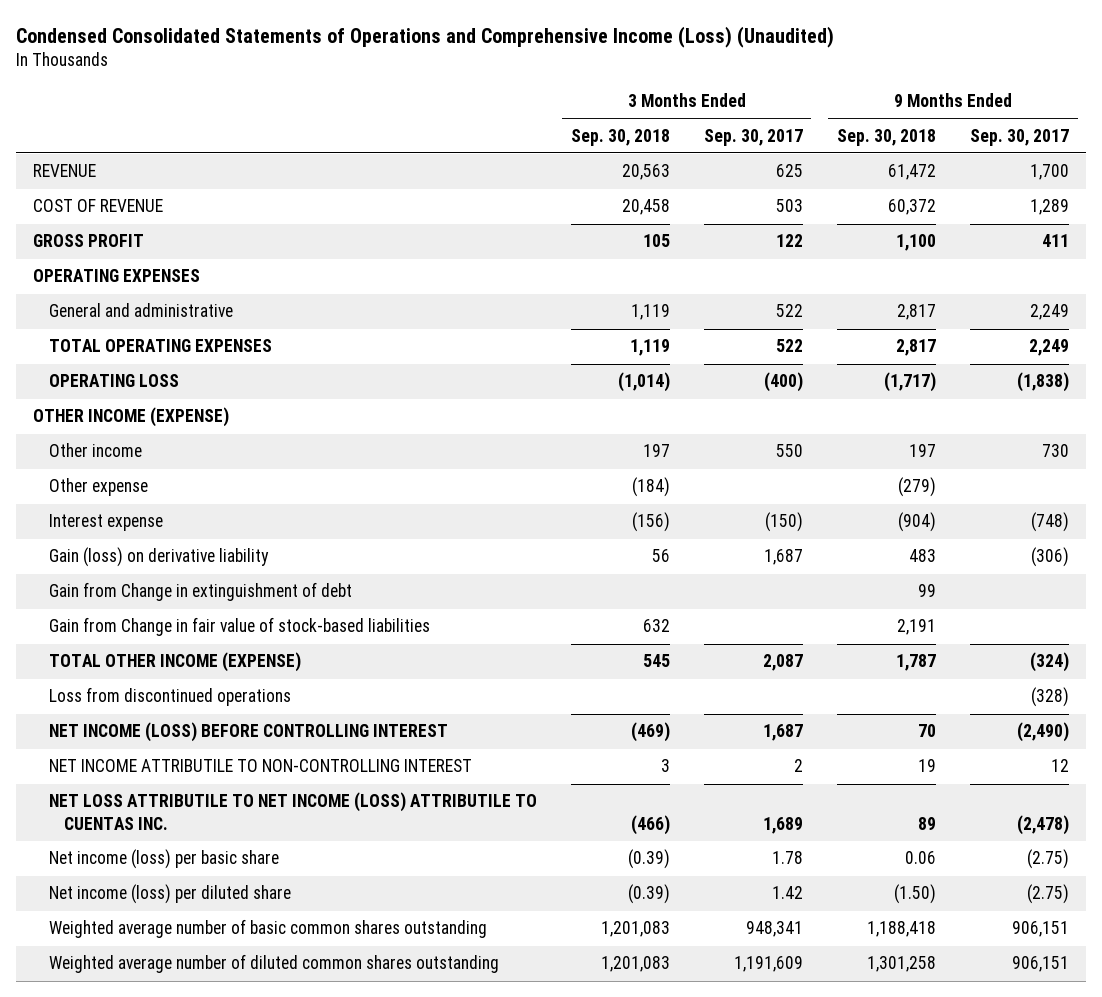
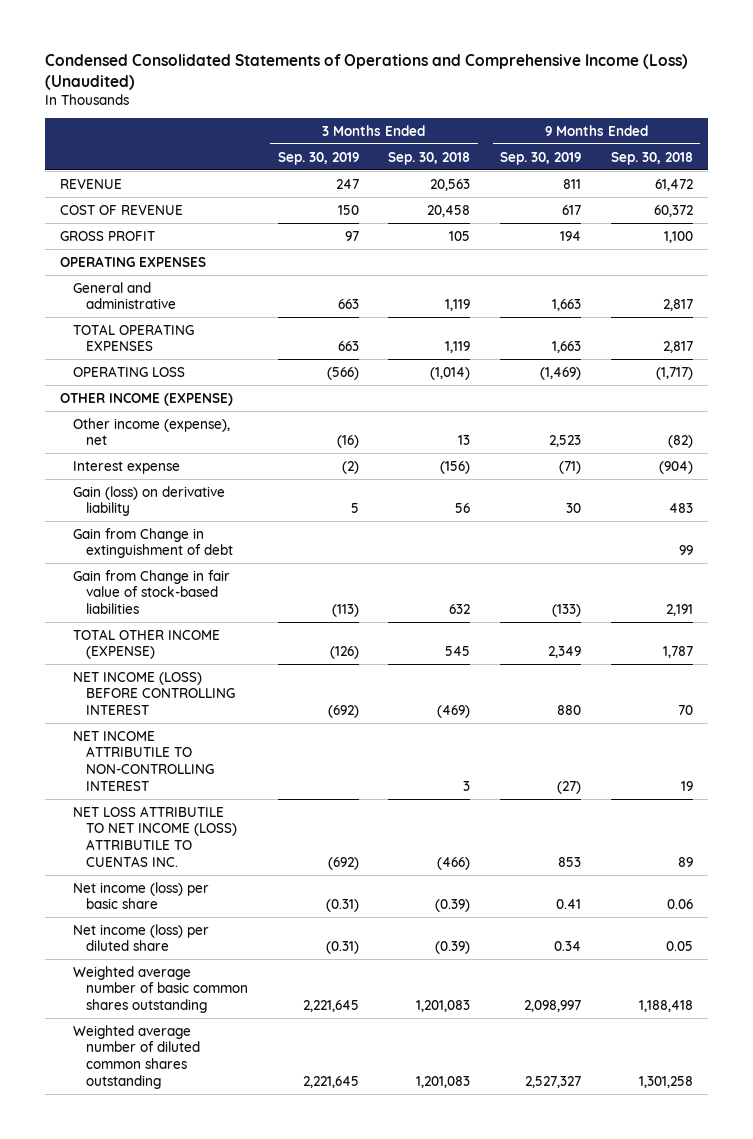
- | 3 Months Ended Sep. 30, 2018 | 3 Months Ended Sep. 30, 2017 | 9 Months Ended Sep. 30, 2018 | 9 Months Ended Sep. 30, 2017
+ | 3 Months Ended Sep. 30, 2019 | 3 Months Ended Sep. 30, 2018 | 9 Months Ended Sep. 30, 2019 | 9 Months Ended Sep. 30, 2018
- Other income | 197 | 550 | 197 | 730
- Other expense | (184) | | (279) |
+ Other income (expense), net | (16) | 13 | 2,523 | (82)
- Loss from discontinued operations | | | | (328)
- Net income (loss) per diluted share | (0.39) | 1.42 | (1.50) | (2.75)
+ Net income (loss) per diluted share | (0.31) | (0.39) | 0.34 | 0.05

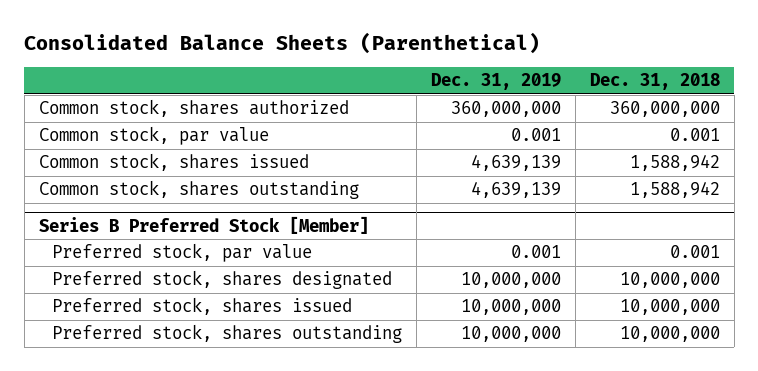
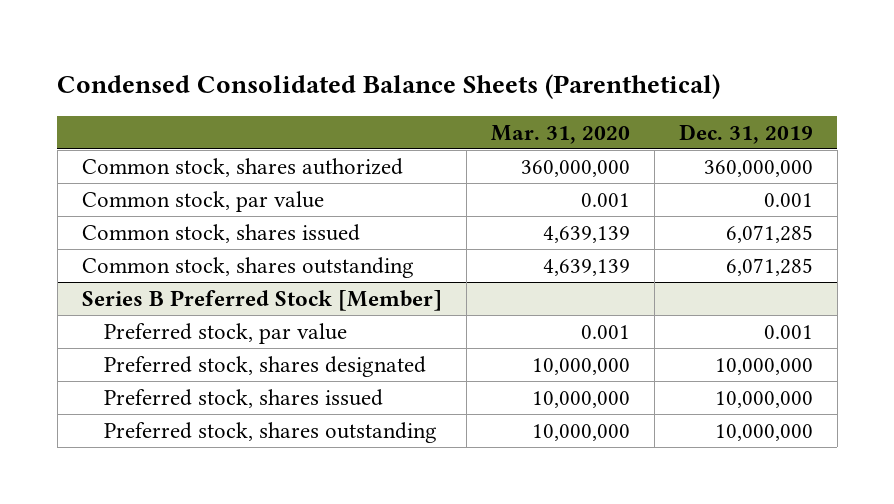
- Consolidated Balance Sheets (Parenthetical)
+ Condensed Consolidated Balance Sheets (Parenthetical)
- | Dec. 31, 2019 | Dec. 31, 2018
+ | Mar. 31, 2020 | Dec. 31, 2019
- Common stock, shares issued | 4,639,139 | 1,588,942
- Common stock, shares outstanding | 4,639,139 | 1,588,942
+ Common stock, shares issued | 4,639,139 | 6,071,285
+ Common stock, shares outstanding | 4,639,139 | 6,071,285

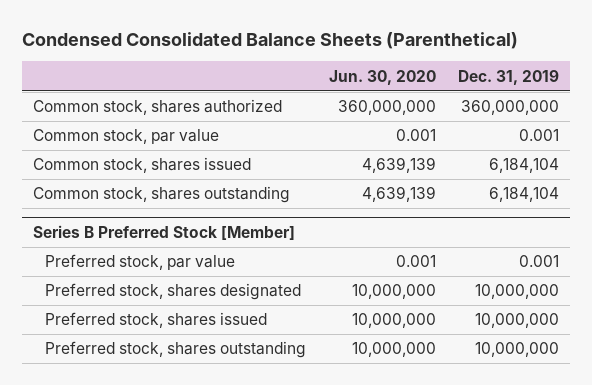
- | Mar. 31, 2020 | Dec. 31, 2019
+ | Jun. 30, 2020 | Dec. 31, 2019
- Common stock, shares issued | 4,639,139 | 6,071,285
- Common stock, shares outstanding | 4,639,139 | 6,071,285
+ Common stock, shares issued | 4,639,139 | 6,184,104
+ Common stock, shares outstanding | 4,639,139 | 6,184,104

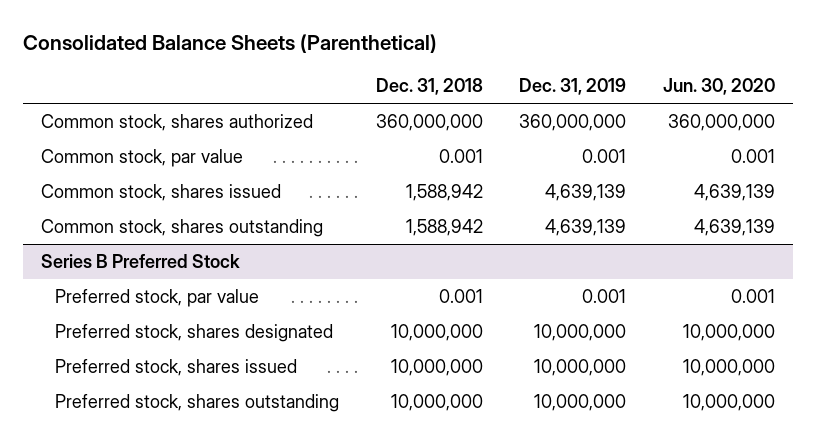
- Condensed Consolidated Balance Sheets (Parenthetical)
+ Consolidated Balance Sheets (Parenthetical)
- | Jun. 30, 2020 | Dec. 31, 2019
+ | Dec. 31, 2018 | Dec. 31, 2019 | Jun. 30, 2020
- Common stock, shares issued | 4,639,139 | 6,184,104
- Common stock, shares outstanding | 4,639,139 | 6,184,104
- Series B Preferred Stock [Member]
+ Common stock, shares issued | 1,588,942 | 4,639,139 | 4,639,139
+ Common stock, shares outstanding | 1,588,942 | 4,639,139 | 4,639,139
+ Series B Preferred Stock

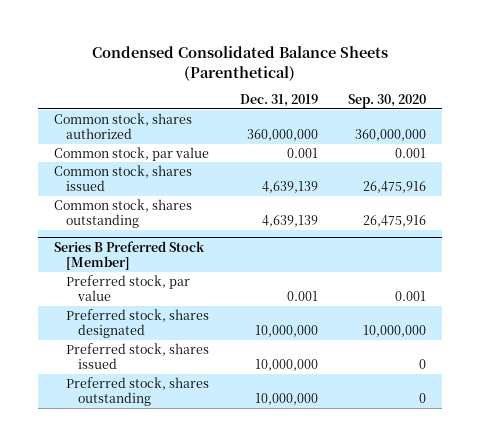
- Consolidated Balance Sheets (Parenthetical)
+ Condensed Consolidated Balance Sheets (Parenthetical)
- | Dec. 31, 2018 | Dec. 31, 2019 | Jun. 30, 2020
+ | Dec. 31, 2019 | Sep. 30, 2020
- Series B Preferred Stock
+ Series B Preferred Stock [Member]

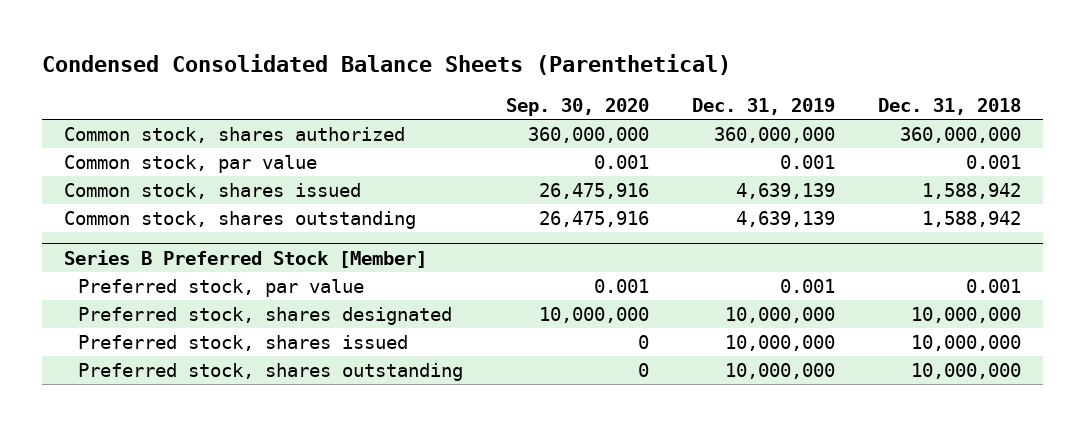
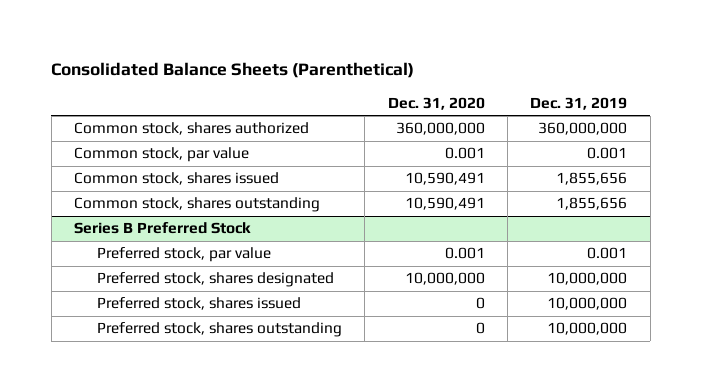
- Condensed Consolidated Balance Sheets (Parenthetical)
+ Consolidated Balance Sheets (Parenthetical)
- | Sep. 30, 2020 | Dec. 31, 2019 | Dec. 31, 2018
+ | Dec. 31, 2020 | Dec. 31, 2019
- Common stock, shares issued | 26,475,916 | 4,639,139 | 1,588,942
- Common stock, shares outstanding | 26,475,916 | 4,639,139 | 1,588,942
- Series B Preferred Stock [Member]
+ Common stock, shares issued | 10,590,491 | 1,855,656
+ Common stock, shares outstanding | 10,590,491 | 1,855,656
+ Series B Preferred Stock

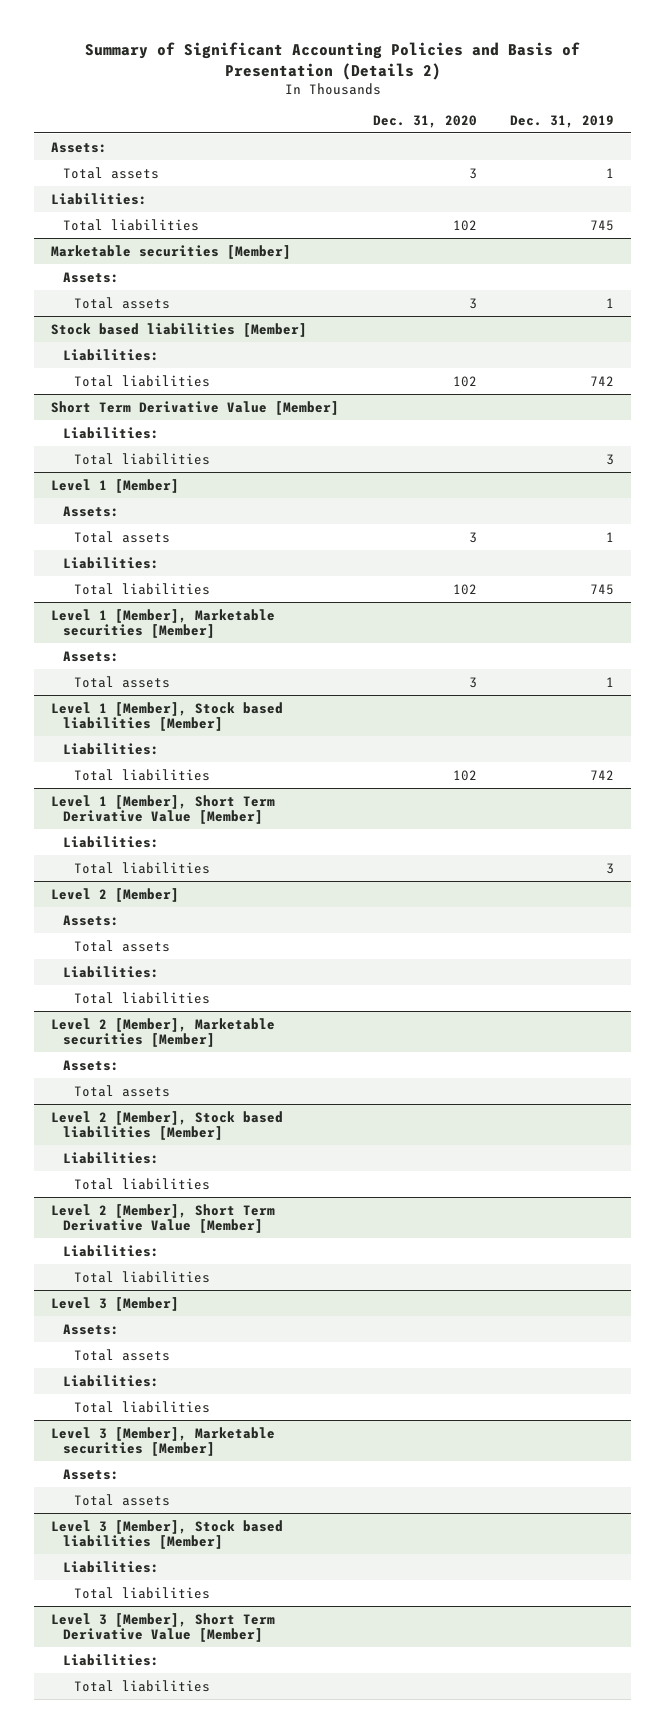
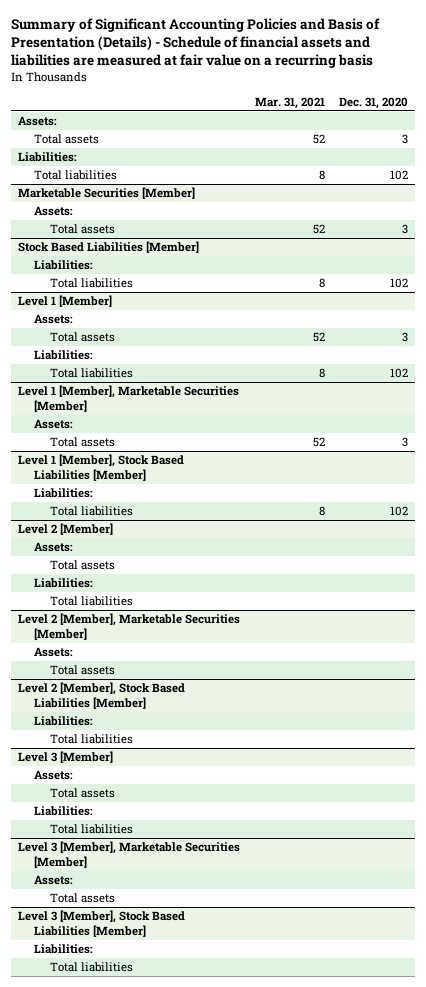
- Summary of Significant Accounting Policies and Basis of Presentation (Details 2)
+ Summary of Significant Accounting Policies and Basis of Presentation (Details) - Schedule of financial assets and liabilities are measured at fair value on a recurring basis
- | Dec. 31, 2020 | Dec. 31, 2019
+ | Mar. 31, 2021 | Dec. 31, 2020
- Marketable securities [Member]
+ Marketable Securities [Member]
- Stock based liabilities [Member]
+ Stock Based Liabilities [Member]
- Short Term Derivative Value [Member]
- Liabilities:
- Total liabilities | | 3
- Level 1 [Member], Marketable securities [Member]
+ Level 1 [Member], Marketable Securities [Member]
- Level 1 [Member], Stock based liabilities [Member]
+ Level 1 [Member], Stock Based Liabilities [Member]
- Level 1 [Member], Short Term Derivative Value [Member]
- Liabilities:
- Total liabilities | | 3
- Level 2 [Member], Marketable securities [Member]
+ Level 2 [Member], Marketable Securities [Member]
- Level 2 [Member], Stock based liabilities [Member]
- Liabilities:
- Total liabilities
- Level 2 [Member], Short Term Derivative Value [Member]
+ Level 2 [Member], Stock Based Liabilities [Member]
- Level 3 [Member], Marketable securities [Member]
+ Level 3 [Member], Marketable Securities [Member]
- Level 3 [Member], Stock based liabilities [Member]
- Liabilities:
- Total liabilities
- Level 3 [Member], Short Term Derivative Value [Member]
+ Level 3 [Member], Stock Based Liabilities [Member]

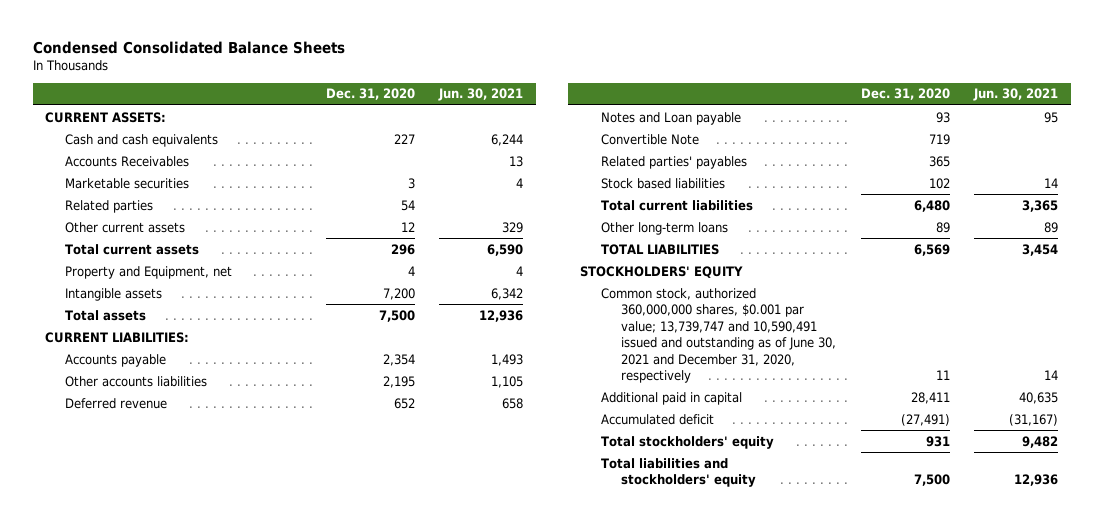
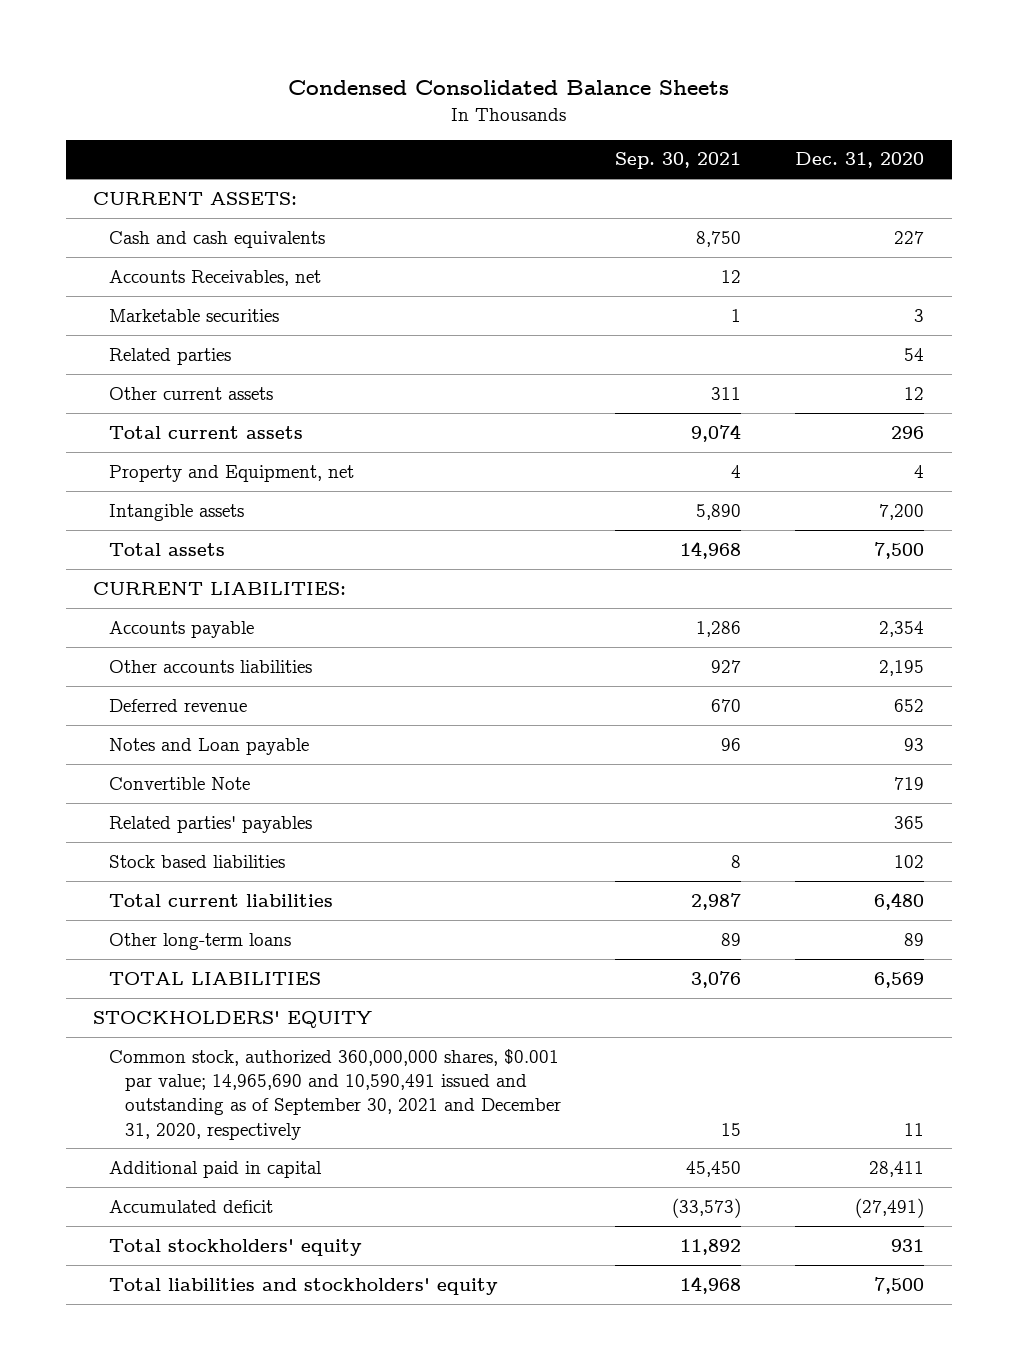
- | Dec. 31, 2020 | Jun. 30, 2021
+ | Sep. 30, 2021 | Dec. 31, 2020
- Accounts Receivables | | 13
+ Accounts Receivables, net | 12 |
- Common stock, authorized 360,000,000 shares, $0.001 par value; 13,739,747 and 10,590,491 issued and outstanding as of June 30, 2021 and December 31, 2020, respectively | 11 | 14
+ Common stock, authorized 360,000,000 shares, $0.001 par value; 14,965,690 and 10,590,491 issued and outstanding as of September 30, 2021 and December 31, 2020, respectively | 15 | 11

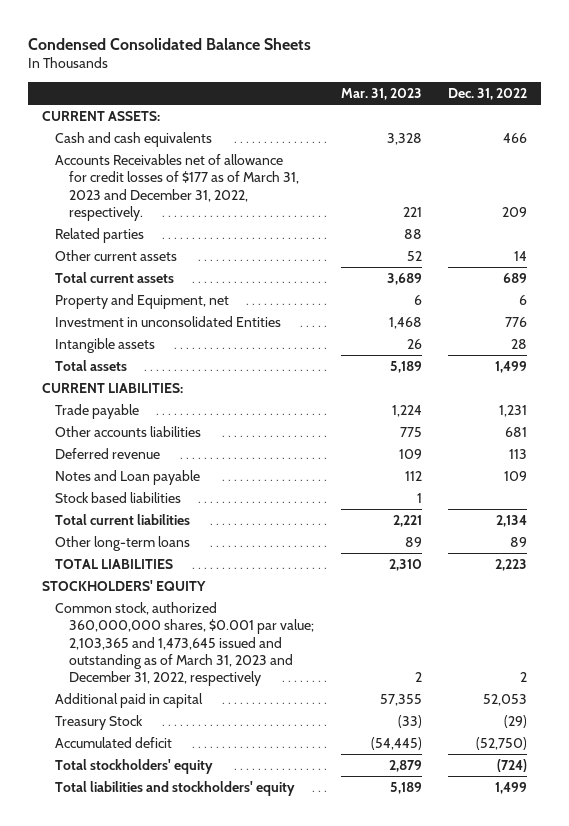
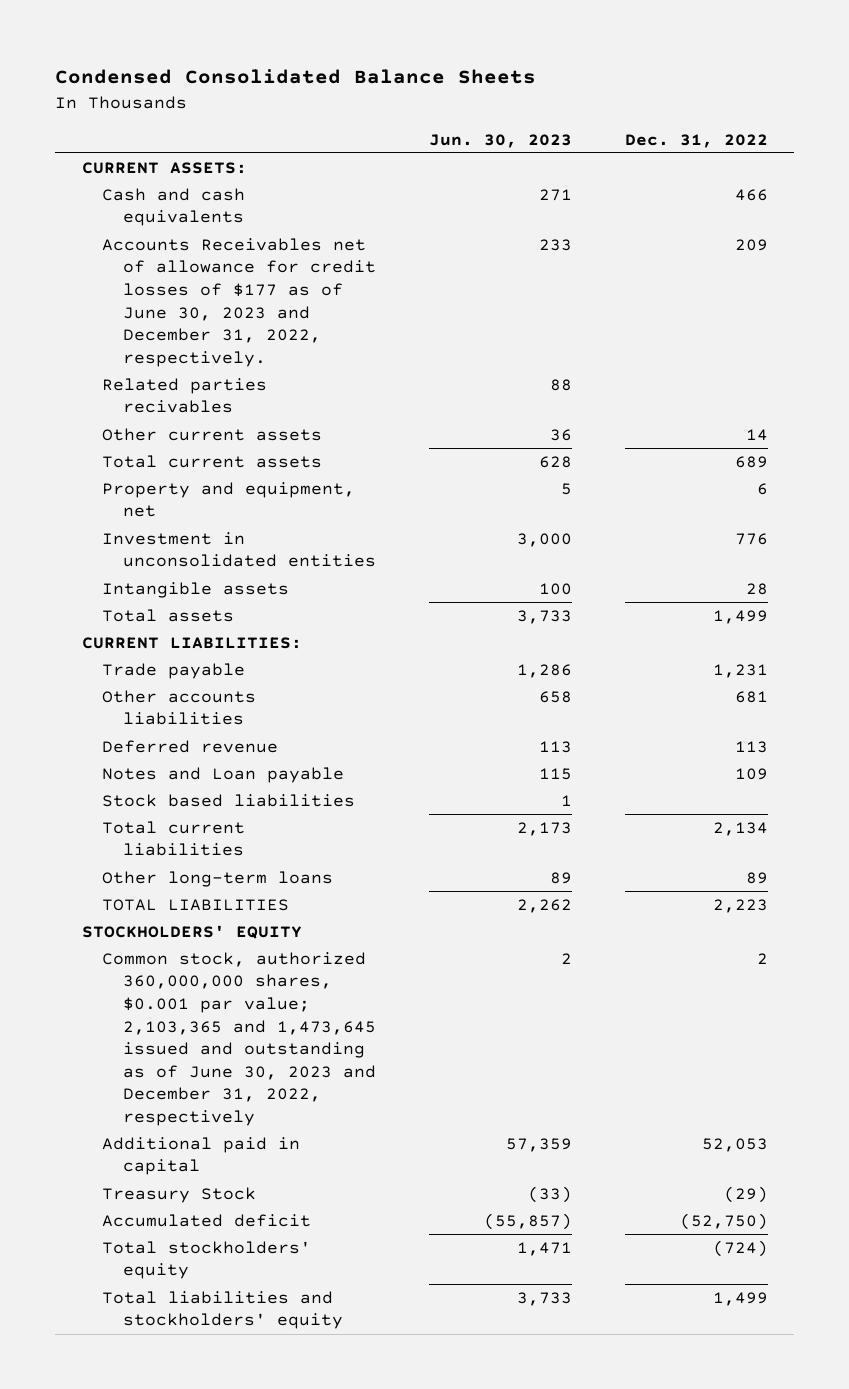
- | Mar. 31, 2023 | Dec. 31, 2022
+ | Jun. 30, 2023 | Dec. 31, 2022
- Accounts Receivables net of allowance for credit losses of $177 as of March 31, 2023 and December 31, 2022, respectively. | 221 | 209
- Related parties | 88 |
+ Accounts Receivables net of allowance for credit losses of $177 as of June 30, 2023 and December 31, 2022, respectively. | 233 | 209
+ Related parties recivables | 88 |
- Property and Equipment, net | 6 | 6
- Investment in unconsolidated Entities | 1,468 | 776
+ Property and equipment, net | 5 | 6
+ Investment in unconsolidated entities | 3,000 | 776
- Common stock, authorized 360,000,000 shares, $0.001 par value; 2,103,365 and 1,473,645 issued and outstanding as of March 31, 2023 and December 31, 2022, respectively | 2 | 2
+ Common stock, authorized 360,000,000 shares, $0.001 par value; 2,103,365 and 1,473,645 issued and outstanding as of June 30, 2023 and December 31, 2022, respectively | 2 | 2

